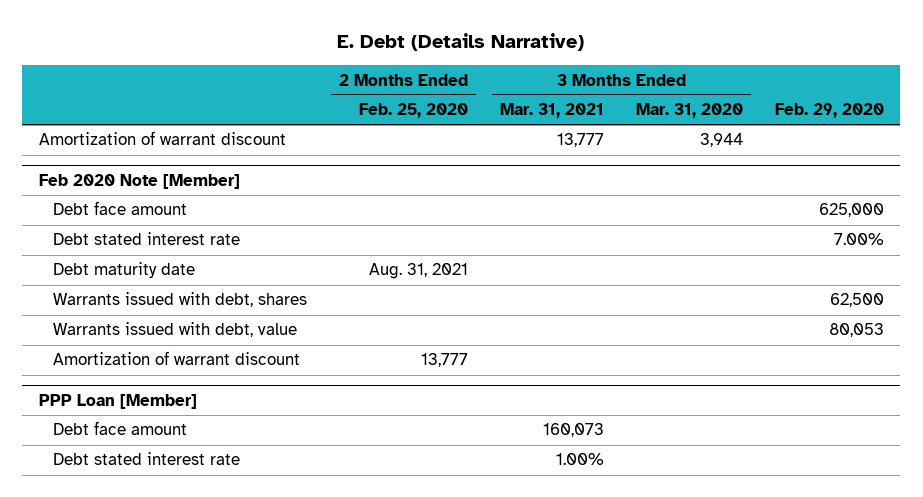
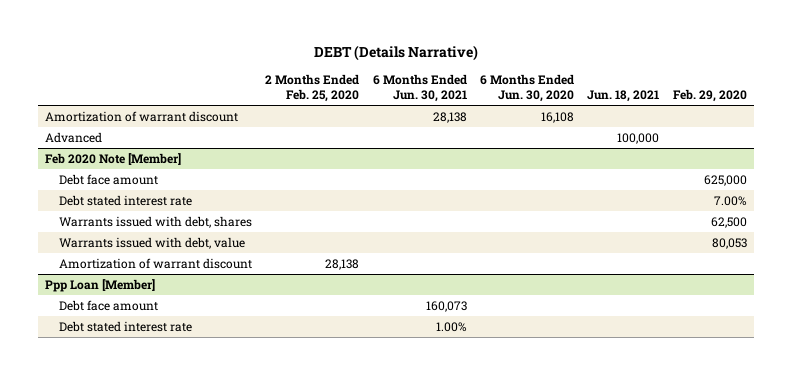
- E. Debt (Details Narrative)
+ DEBT (Details Narrative)
- | 2 Months Ended Feb. 25, 2020 | 3 Months Ended Mar. 31, 2021 | 3 Months Ended Mar. 31, 2020 | Feb. 29, 2020
+ | 2 Months Ended Feb. 25, 2020 | 6 Months Ended Jun. 30, 2021 | 6 Months Ended Jun. 30, 2020 | Jun. 18, 2021 | Feb. 29, 2020
+ Advanced | | | | 100,000 |
@ Feb 2020 Note [Member]
- Debt maturity date | Aug. 31, 2021 | | |
- Amortization of warrant discount | 13,777 | | |
- PPP Loan [Member]
@ Feb 2020 Note [Member]
+ Amortization of warrant discount | 28,138 | | | |
+ Ppp Loan [Member]

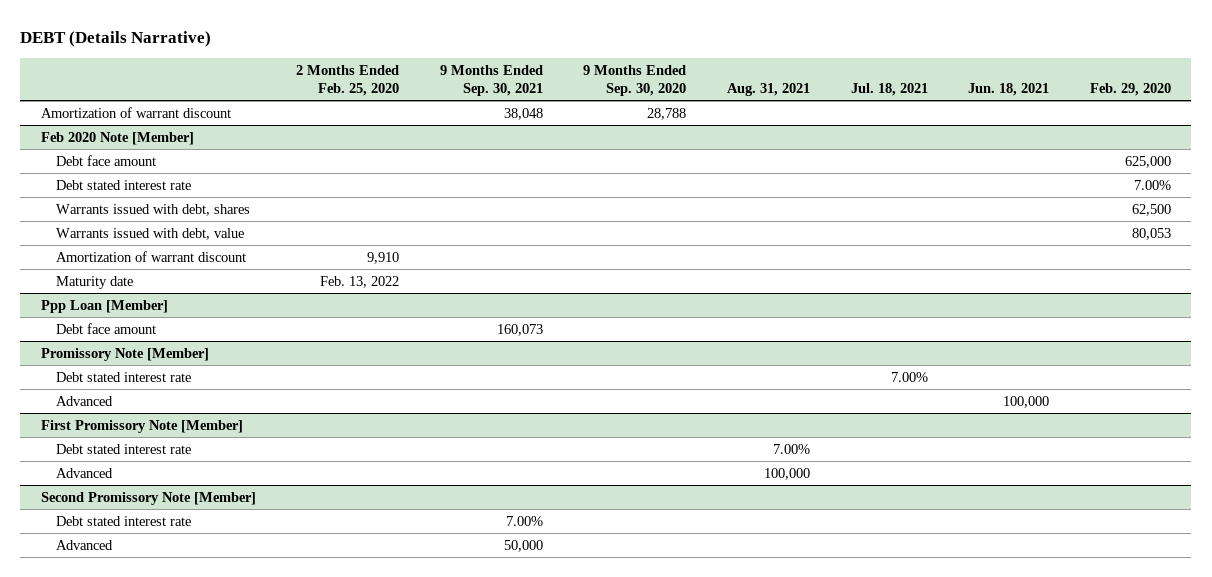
- | 2 Months Ended Feb. 25, 2020 | 6 Months Ended Jun. 30, 2021 | 6 Months Ended Jun. 30, 2020 | Jun. 18, 2021 | Feb. 29, 2020
+ | 2 Months Ended Feb. 25, 2020 | 9 Months Ended Sep. 30, 2021 | 9 Months Ended Sep. 30, 2020 | Aug. 31, 2021 | Jul. 18, 2021 | Jun. 18, 2021 | Feb. 29, 2020
- Advanced | | | | 100,000 |
@ Feb 2020 Note [Member]
- Amortization of warrant discount | 28,138 | | | |
+ Amortization of warrant discount | 9,910 | | | | | |
+ Maturity date | Feb. 13, 2022 | | | | | |
@ Ppp Loan [Member]
- Debt stated interest rate | | 1.00% | | |
+ Promissory Note [Member]
+ Debt stated interest rate | | | | | 7.00% | |
+ Advanced | | | | | | 100,000 |
+ First Promissory Note [Member]
+ Debt stated interest rate | | | | 7.00% | | |
+ Advanced | | | | 100,000 | | |
+ Second Promissory Note [Member]
+ Debt stated interest rate | | 7.00% | | | | |
+ Advanced | | 50,000 | | | | |

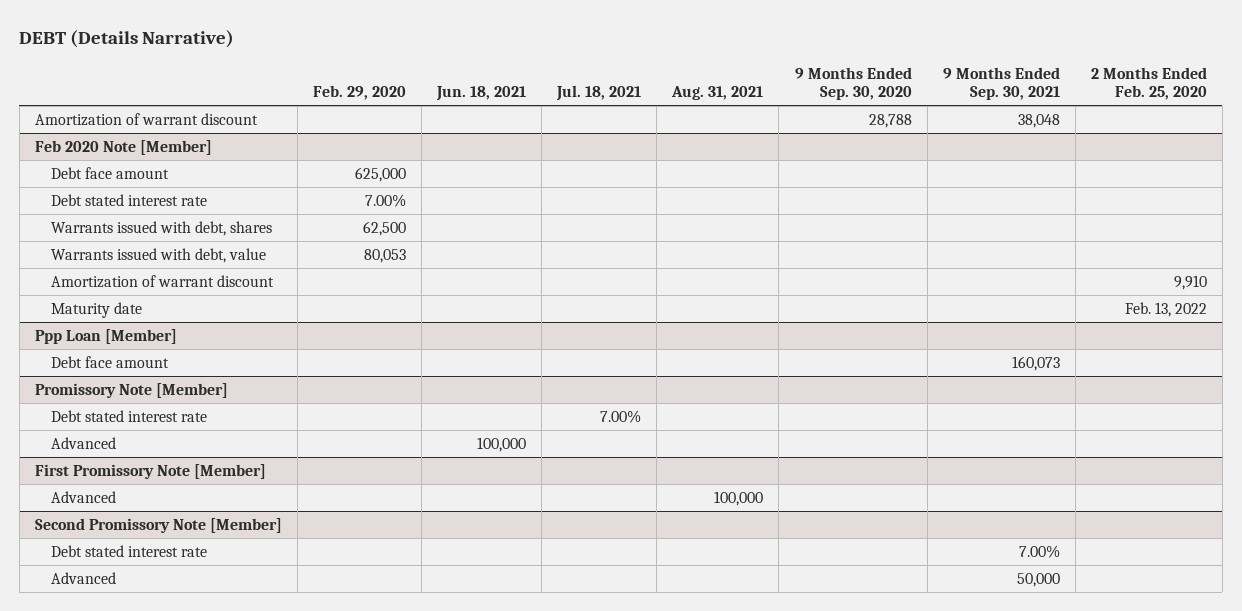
- | 2 Months Ended Feb. 25, 2020 | 9 Months Ended Sep. 30, 2021 | 9 Months Ended Sep. 30, 2020 | Aug. 31, 2021 | Jul. 18, 2021 | Jun. 18, 2021 | Feb. 29, 2020
+ | Feb. 29, 2020 | Jun. 18, 2021 | Jul. 18, 2021 | Aug. 31, 2021 | 9 Months Ended Sep. 30, 2020 | 9 Months Ended Sep. 30, 2021 | 2 Months Ended Feb. 25, 2020
@ First Promissory Note [Member]
- Debt stated interest rate | | | | 7.00% | | |

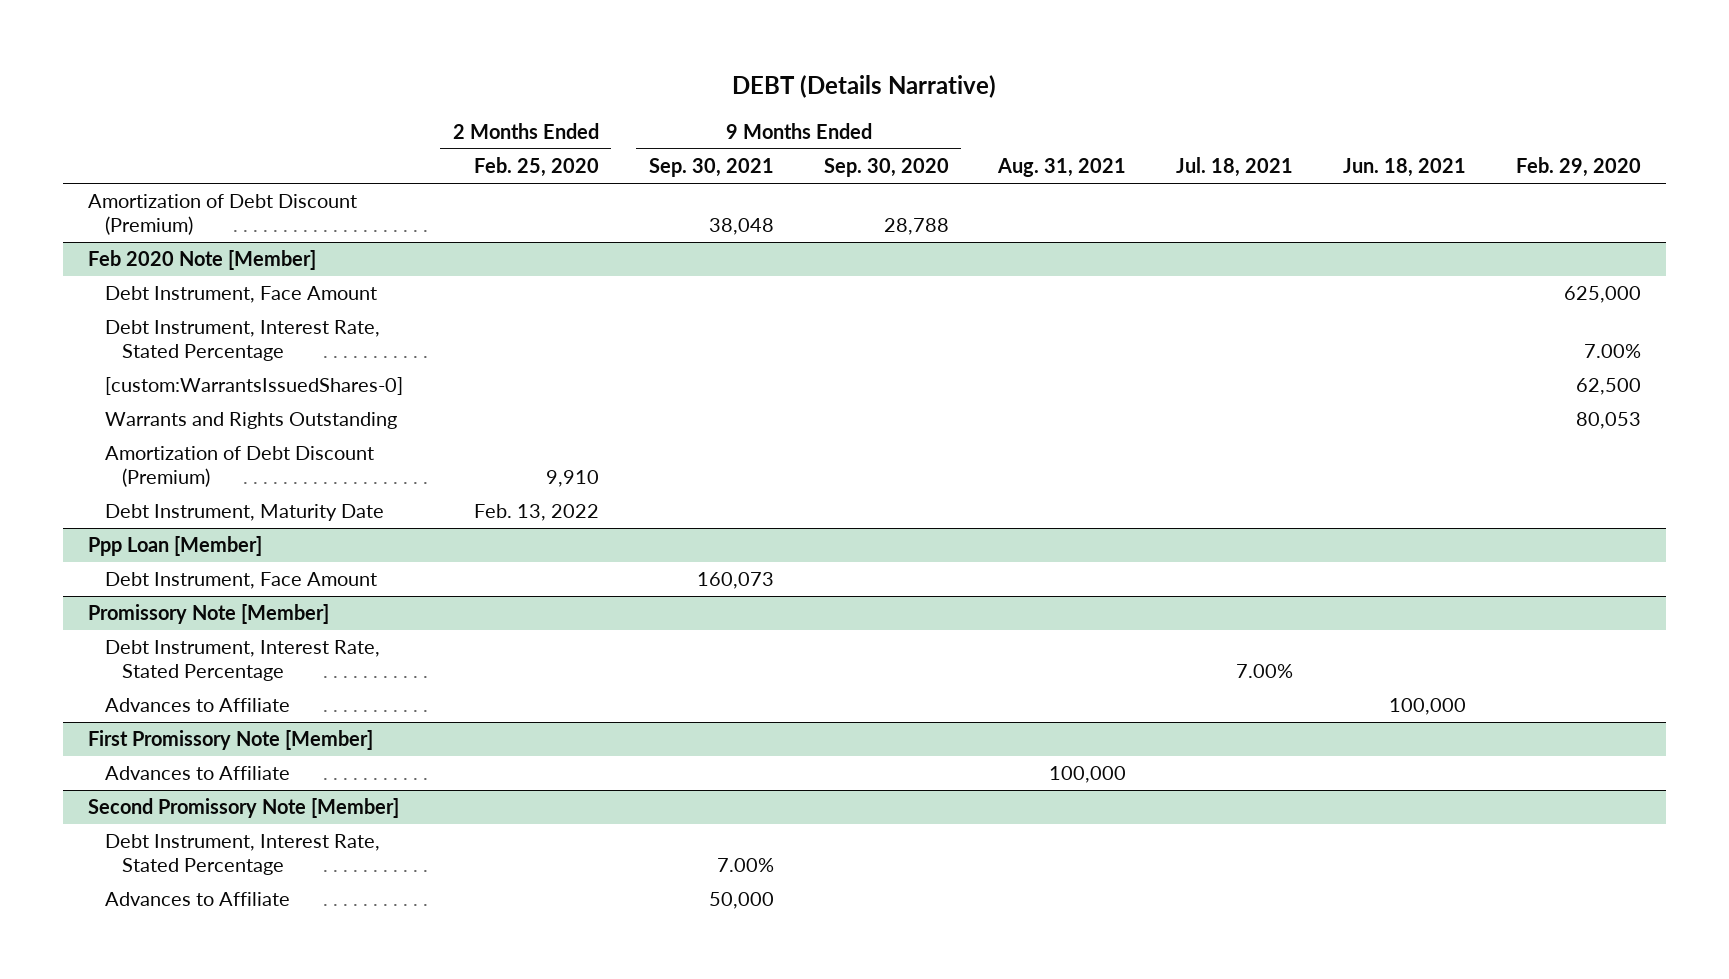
- | Feb. 29, 2020 | Jun. 18, 2021 | Jul. 18, 2021 | Aug. 31, 2021 | 9 Months Ended Sep. 30, 2020 | 9 Months Ended Sep. 30, 2021 | 2 Months Ended Feb. 25, 2020
+ | 2 Months Ended Feb. 25, 2020 | 9 Months Ended Sep. 30, 2021 | 9 Months Ended Sep. 30, 2020 | Aug. 31, 2021 | Jul. 18, 2021 | Jun. 18, 2021 | Feb. 29, 2020
- Amortization of warrant discount | | | | | 28,788 | 38,048 |
+ Amortization of Debt Discount (Premium) | | 38,048 | 28,788 | | | |
@ Feb 2020 Note [Member]
- Debt face amount | 625,000 | | | | | |
- Debt stated interest rate | 7.00% | | | | | |
- Warrants issued with debt, shares | 62,500 | | | | | |
- Warrants issued with debt, value | 80,053 | | | | | |
- Amortization of warrant discount | | | | | | | 9,910
- Maturity date | | | | | | | Feb. 13, 2022
+ Debt Instrument, Face Amount | | | | | | | 625,000
+ Debt Instrument, Interest Rate, Stated Percentage | | | | | | | 7.00%
+ [custom:WarrantsIssuedShares-0] | | | | | | | 62,500
+ Warrants and Rights Outstanding | | | | | | | 80,053
+ Amortization of Debt Discount (Premium) | 9,910 | | | | | |
+ Debt Instrument, Maturity Date | Feb. 13, 2022 | | | | | |
@ Ppp Loan [Member]
- Debt face amount | | | | | | 160,073 |
+ Debt Instrument, Face Amount | | 160,073 | | | | |
@ Promissory Note [Member]
- Debt stated interest rate | | | 7.00% | | | |
- Advanced | | 100,000 | | | | |
+ Debt Instrument, Interest Rate, Stated Percentage | | | | | 7.00% | |
+ Advances to Affiliate | | | | | | 100,000 |
@ First Promissory Note [Member]
- Advanced | | | | 100,000 | | |
+ Advances to Affiliate | | | | 100,000 | | |
@ Second Promissory Note [Member]
- Debt stated interest rate | | | | | | 7.00% |
- Advanced | | | | | | 50,000 |
+ Debt Instrument, Interest Rate, Stated Percentage | | 7.00% | | | | |
+ Advances to Affiliate | | 50,000 | | | | |

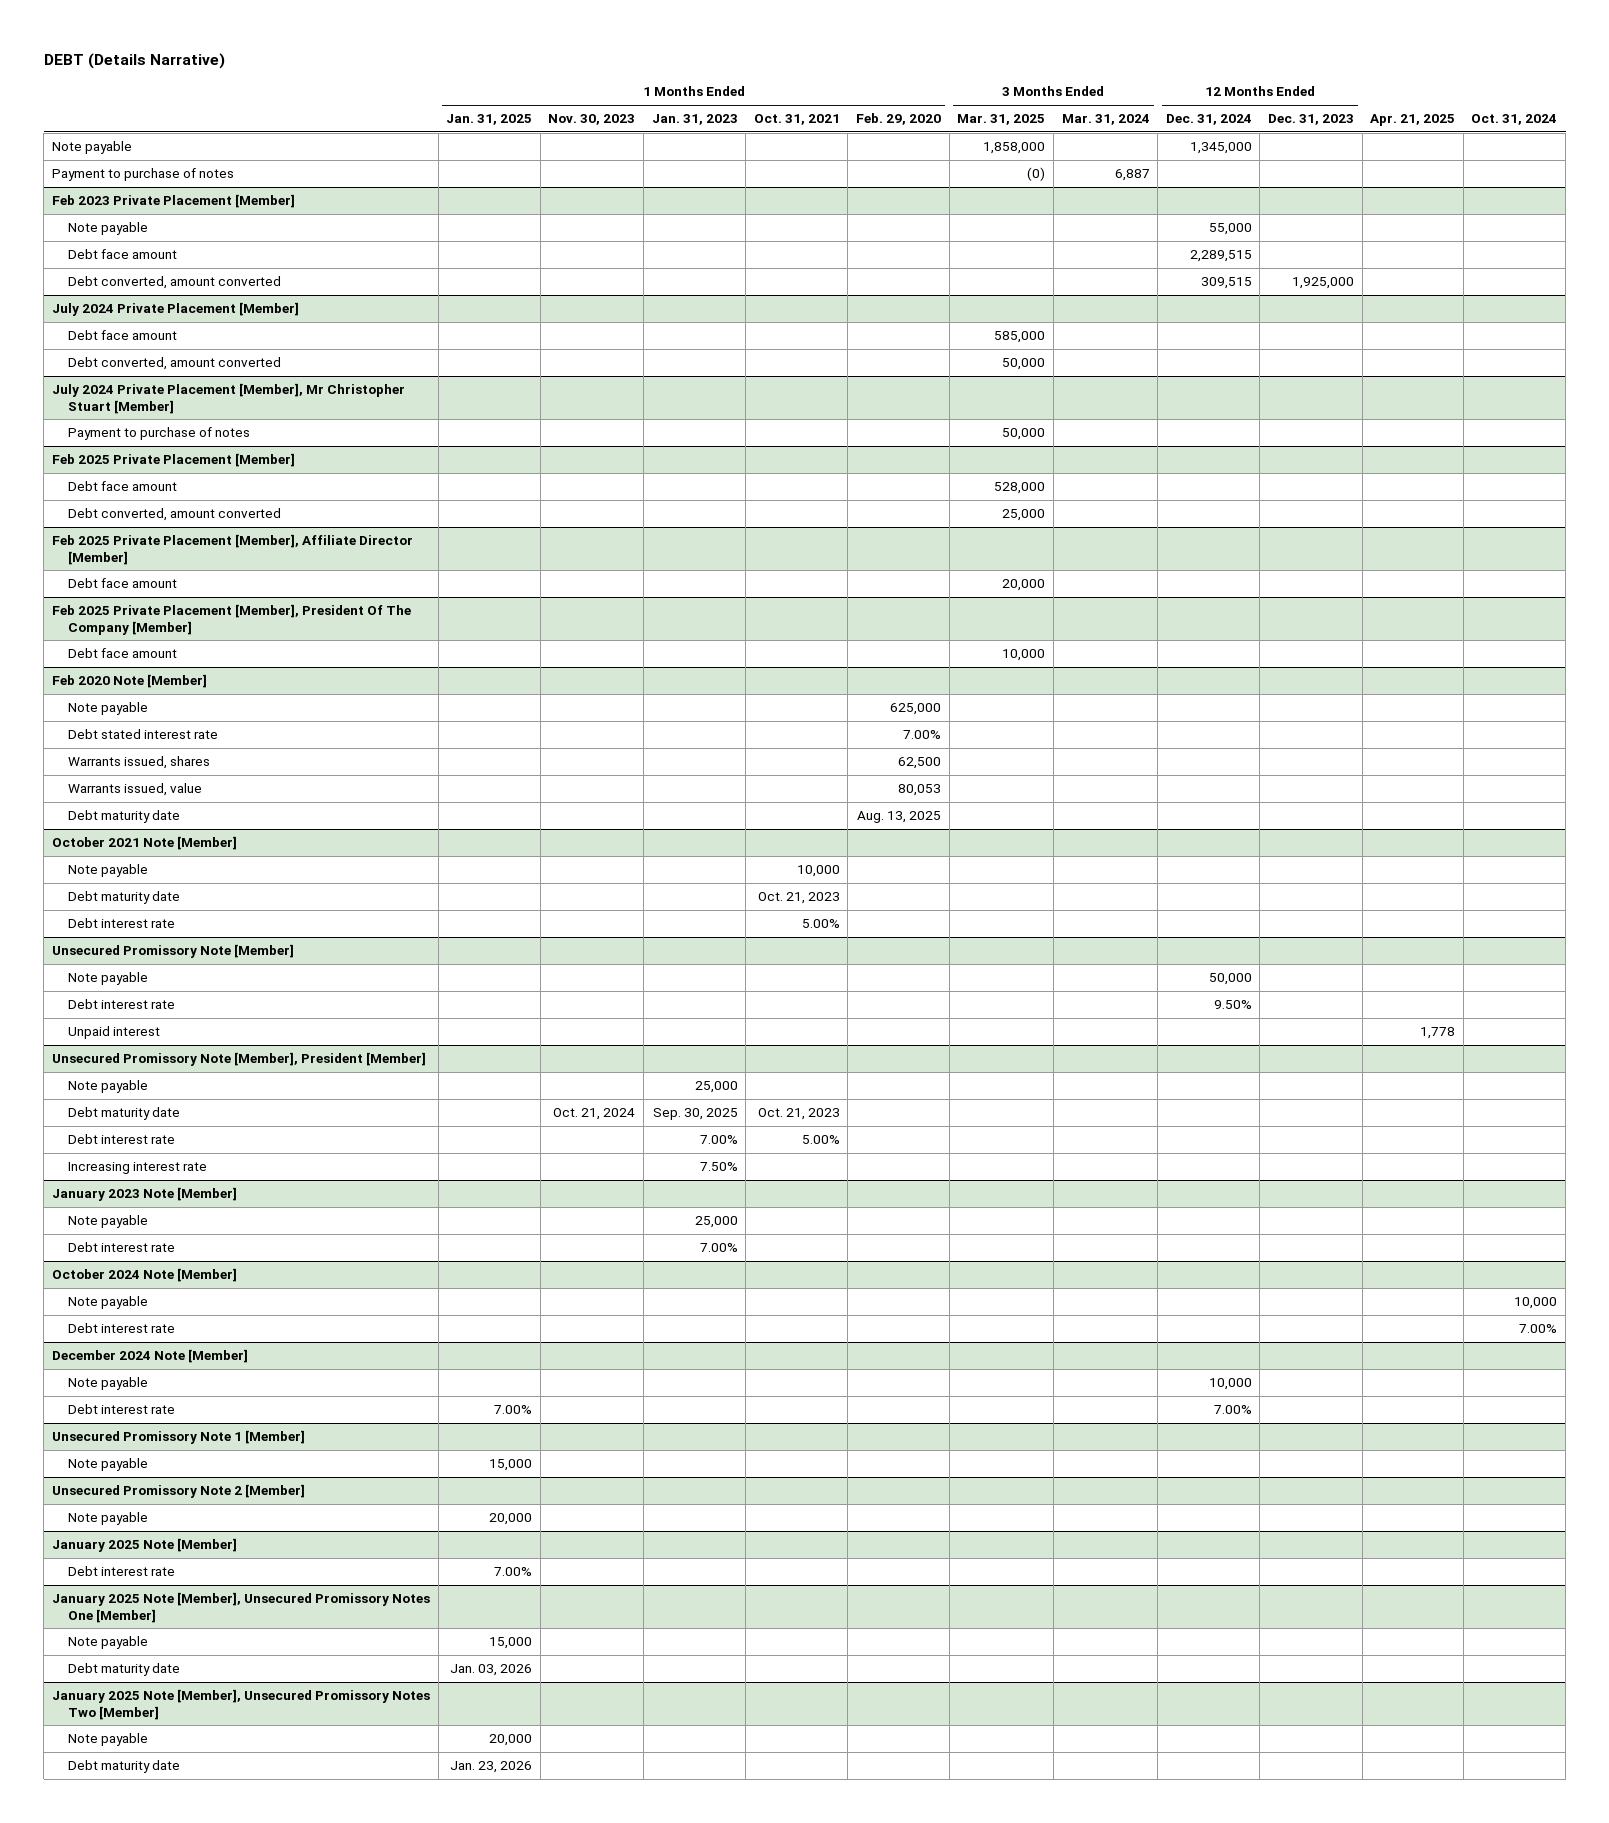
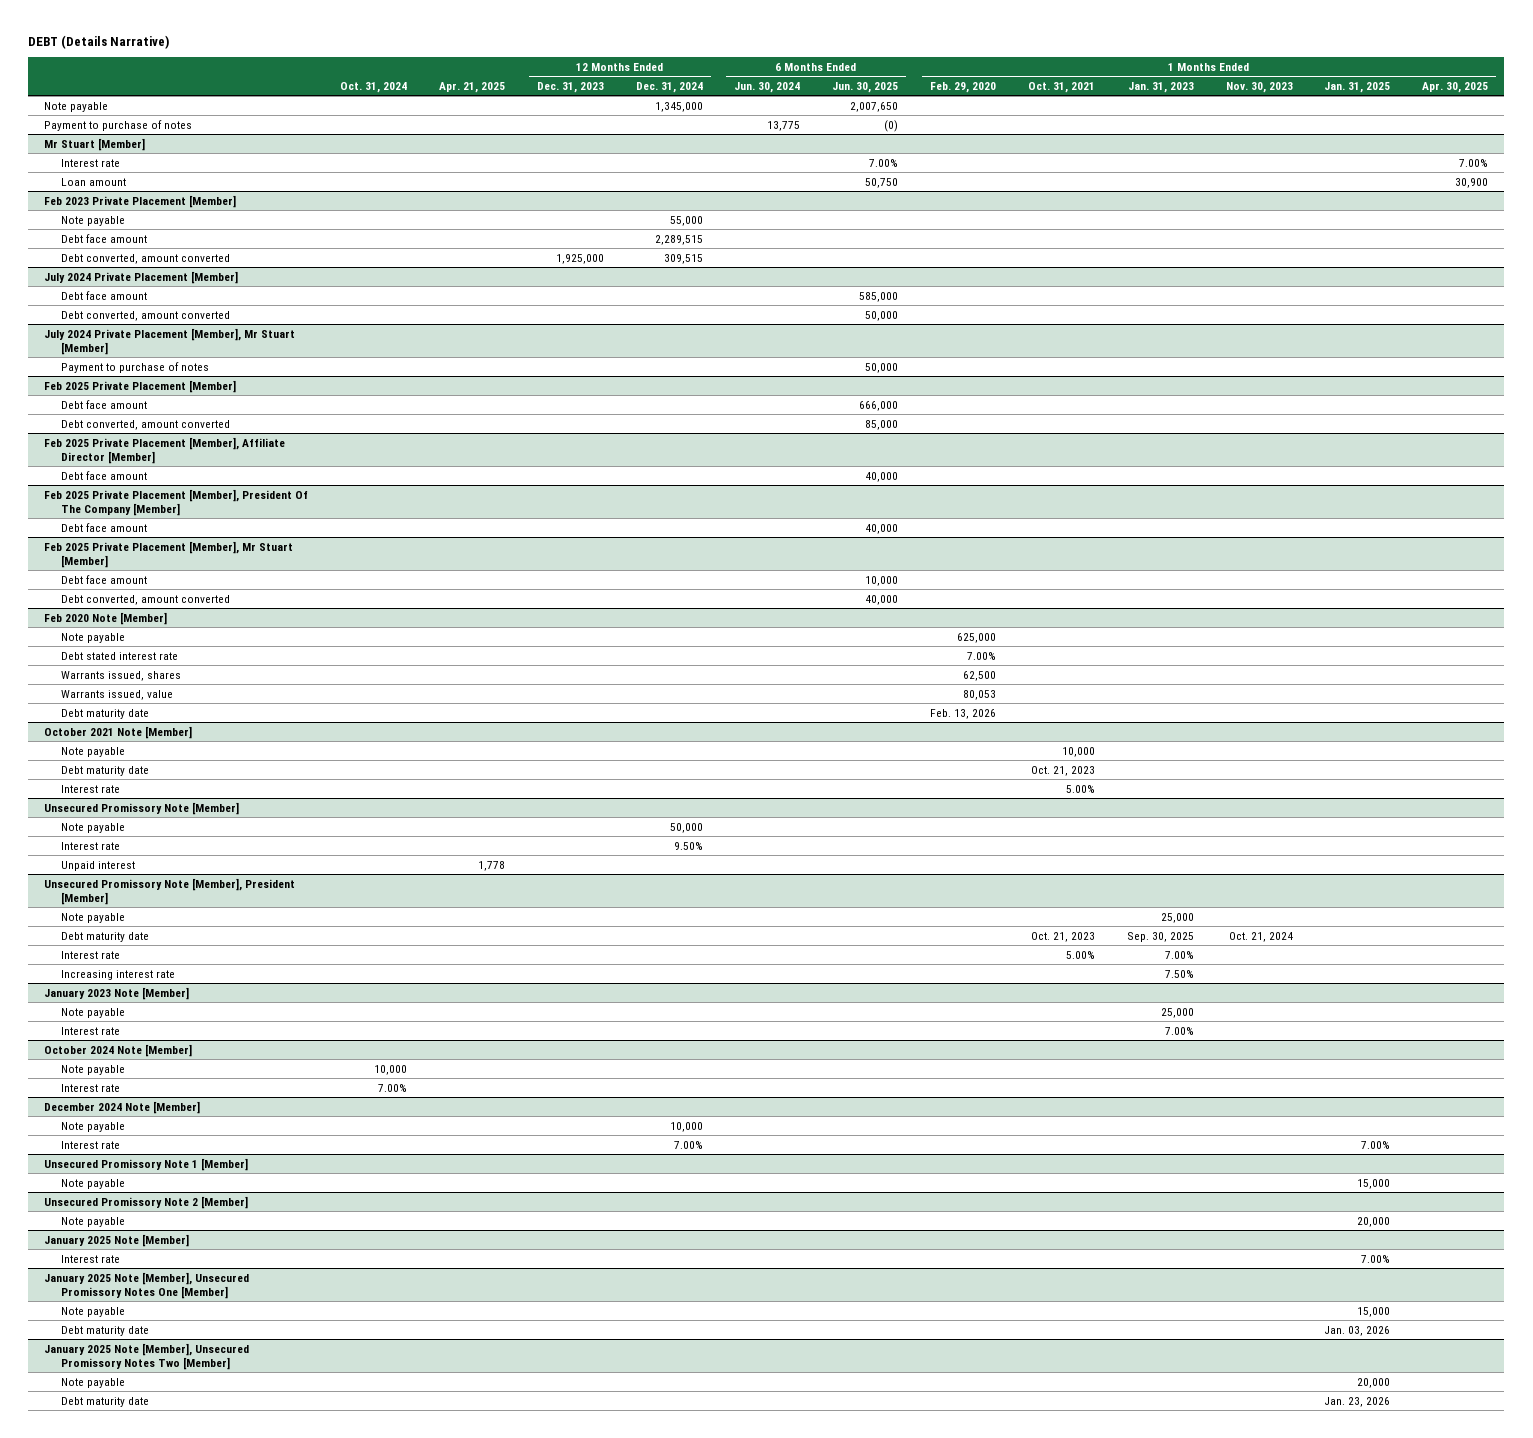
- | 1 Months Ended Jan. 31, 2025 | 1 Months Ended Nov. 30, 2023 | 1 Months Ended Jan. 31, 2023 | 1 Months Ended Oct. 31, 2021 | 1 Months Ended Feb. 29, 2020 | 3 Months Ended Mar. 31, 2025 | 3 Months Ended Mar. 31, 2024 | 12 Months Ended Dec. 31, 2024 | 12 Months Ended Dec. 31, 2023 | Apr. 21, 2025 | Oct. 31, 2024
+ | Oct. 31, 2024 | Apr. 21, 2025 | 12 Months Ended Dec. 31, 2023 | 12 Months Ended Dec. 31, 2024 | 6 Months Ended Jun. 30, 2024 | 6 Months Ended Jun. 30, 2025 | 1 Months Ended Feb. 29, 2020 | 1 Months Ended Oct. 31, 2021 | 1 Months Ended Jan. 31, 2023 | 1 Months Ended Nov. 30, 2023 | 1 Months Ended Jan. 31, 2025 | 1 Months Ended Apr. 30, 2025
+ Mr Stuart [Member]
+ Interest rate | | | | | | 7.00% | | | | | | 7.00%
+ Loan amount | | | | | | 50,750 | | | | | | 30,900
- July 2024 Private Placement [Member], Mr Christopher Stuart [Member]
+ July 2024 Private Placement [Member], Mr Stuart [Member]
+ Feb 2025 Private Placement [Member], Mr Stuart [Member]
+ Debt face amount | | | | | | 10,000 | | | | | |
+ Debt converted, amount converted | | | | | | 40,000 | | | | | |
@ Feb 2020 Note [Member]
- Debt maturity date | | | | | Aug. 13, 2025 | | | | | |
+ Debt maturity date | | | | | | | Feb. 13, 2026 | | | | |
@ October 2021 Note [Member]
- Debt interest rate | | | | 5.00% | | | | | | |
+ Interest rate | | | | | | | | 5.00% | | | |
@ Unsecured Promissory Note [Member]
- Debt interest rate | | | | | | | | 9.50% | | |
+ Interest rate | | | | 9.50% | | | | | | | |
@ Unsecured Promissory Note [Member], President [Member]
- Debt interest rate | | | 7.00% | 5.00% | | | | | | |
+ Interest rate | | | | | | | | 5.00% | 7.00% | | |
@ January 2023 Note [Member]
- Debt interest rate | | | 7.00% | | | | | | | |
+ Interest rate | | | | | | | | | 7.00% | | |
@ October 2024 Note [Member]
- Debt interest rate | | | | | | | | | | | 7.00%
+ Interest rate | 7.00% | | | | | | | | | | |
@ December 2024 Note [Member]
- Debt interest rate | 7.00% | | | | | | | 7.00% | | |
+ Interest rate | | | | 7.00% | | | | | | | 7.00% |
@ January 2025 Note [Member]
- Debt interest rate | 7.00% | | | | | | | | | |
+ Interest rate | | | | | | | | | | | 7.00% |

